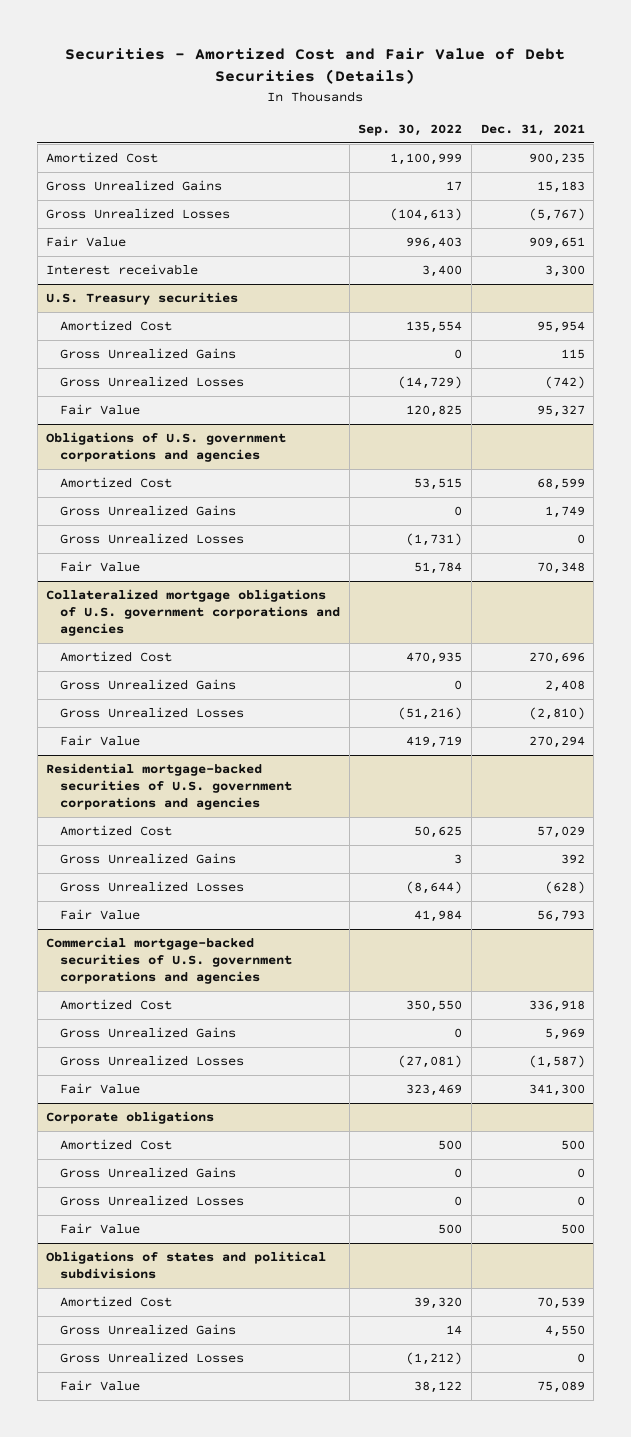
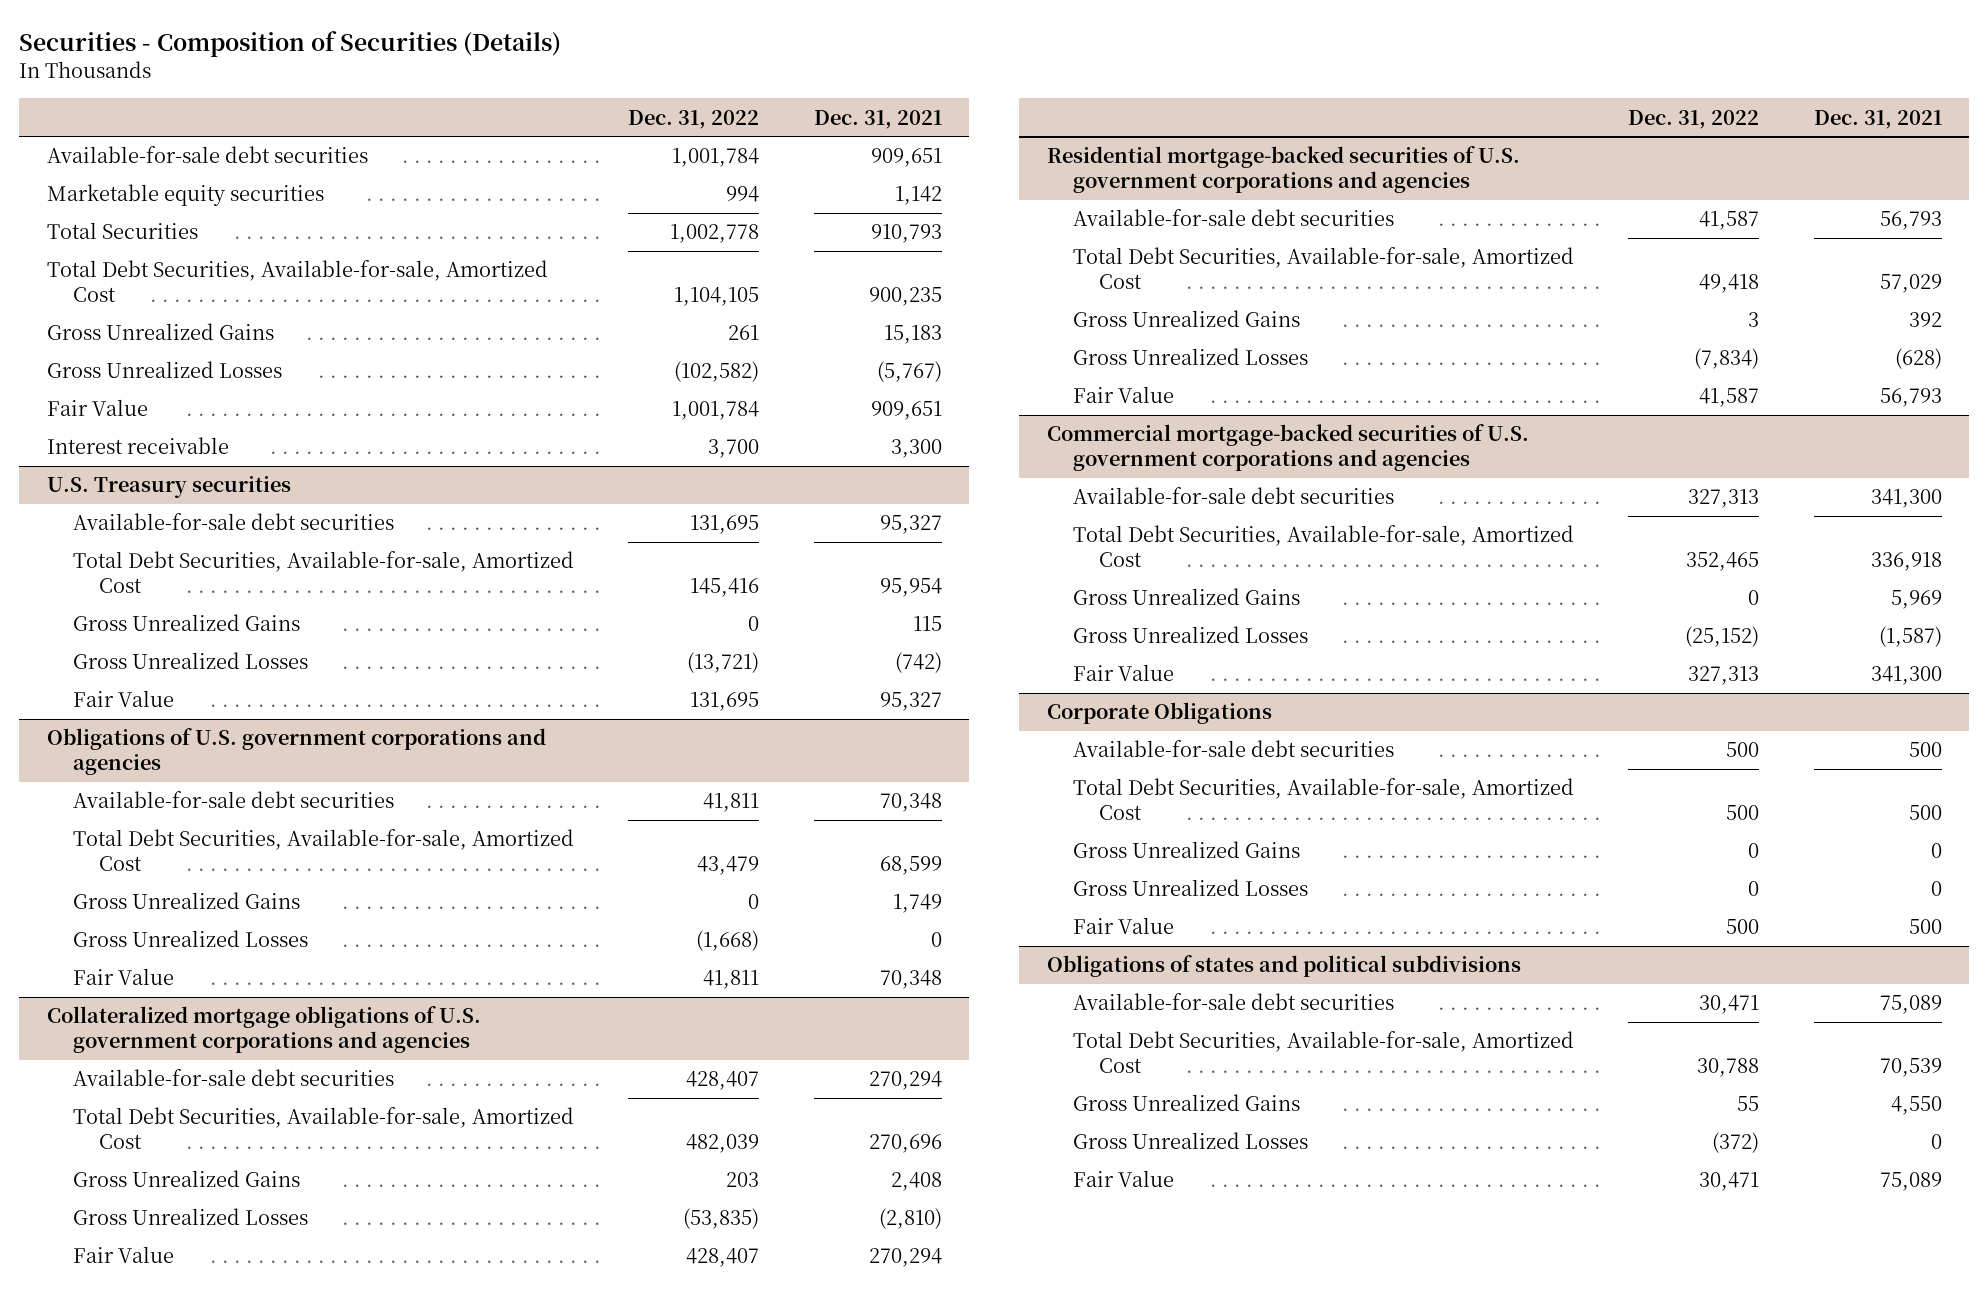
- Securities - Amortized Cost and Fair Value of Debt Securities (Details)
+ Securities - Composition of Securities (Details)
- | Sep. 30, 2022 | Dec. 31, 2021
+ | Dec. 31, 2022 | Dec. 31, 2021
- Amortized Cost | 1,100,999 | 900,235
+ Available-for-sale debt securities | 1,001,784 | 909,651
+ Marketable equity securities | 994 | 1,142
+ Total Securities | 1,002,778 | 910,793
+ Total Debt Securities, Available-for-sale, Amortized Cost | 1,104,105 | 900,235
@ U.S. Treasury securities
- Amortized Cost | 135,554 | 95,954
+ Available-for-sale debt securities | 131,695 | 95,327
+ Total Debt Securities, Available-for-sale, Amortized Cost | 145,416 | 95,954
@ Obligations of U.S. government corporations and agencies
- Amortized Cost | 53,515 | 68,599
+ Available-for-sale debt securities | 41,811 | 70,348
+ Total Debt Securities, Available-for-sale, Amortized Cost | 43,479 | 68,599
@ Collateralized mortgage obligations of U.S. government corporations and agencies
- Amortized Cost | 470,935 | 270,696
+ Available-for-sale debt securities | 428,407 | 270,294
+ Total Debt Securities, Available-for-sale, Amortized Cost | 482,039 | 270,696
@ Residential mortgage-backed securities of U.S. government corporations and agencies
- Amortized Cost | 50,625 | 57,029
+ Available-for-sale debt securities | 41,587 | 56,793
+ Total Debt Securities, Available-for-sale, Amortized Cost | 49,418 | 57,029
@ Commercial mortgage-backed securities of U.S. government corporations and agencies
- Amortized Cost | 350,550 | 336,918
+ Available-for-sale debt securities | 327,313 | 341,300
+ Total Debt Securities, Available-for-sale, Amortized Cost | 352,465 | 336,918
- Corporate obligations
- Amortized Cost | 500 | 500
+ Corporate Obligations
+ Available-for-sale debt securities | 500 | 500
+ Total Debt Securities, Available-for-sale, Amortized Cost | 500 | 500
@ Obligations of states and political subdivisions
- Amortized Cost | 39,320 | 70,539
+ Available-for-sale debt securities | 30,471 | 75,089
+ Total Debt Securities, Available-for-sale, Amortized Cost | 30,788 | 70,539

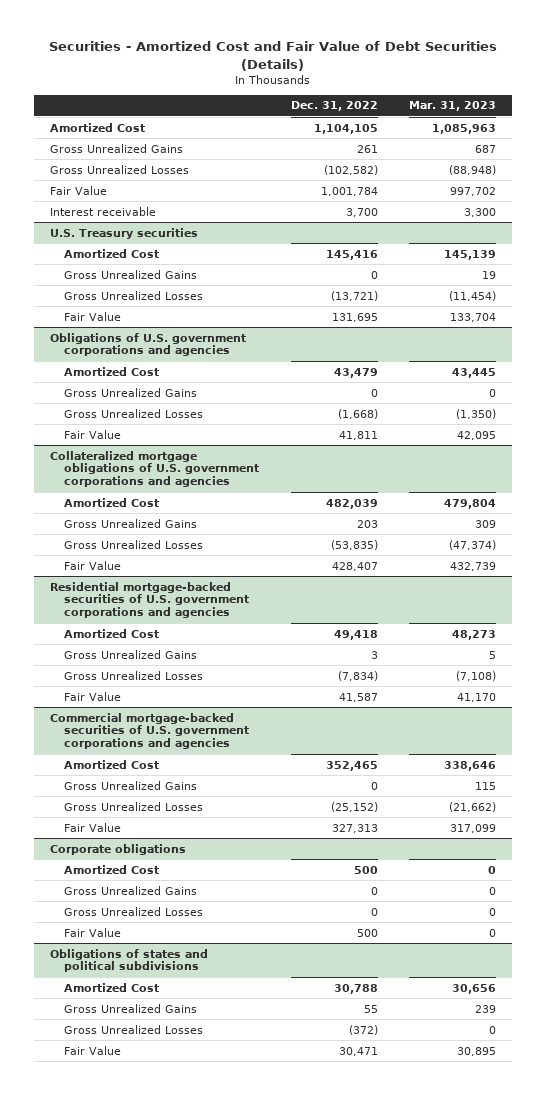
- Securities - Composition of Securities (Details)
+ Securities - Amortized Cost and Fair Value of Debt Securities (Details)
- | Dec. 31, 2022 | Dec. 31, 2021
+ | Dec. 31, 2022 | Mar. 31, 2023
- Available-for-sale debt securities | 1,001,784 | 909,651
- Marketable equity securities | 994 | 1,142
- Total Securities | 1,002,778 | 910,793
- Total Debt Securities, Available-for-sale, Amortized Cost | 1,104,105 | 900,235
+ Amortized Cost | 1,104,105 | 1,085,963
@ U.S. Treasury securities
- Available-for-sale debt securities | 131,695 | 95,327
- Total Debt Securities, Available-for-sale, Amortized Cost | 145,416 | 95,954
+ Amortized Cost | 145,416 | 145,139
@ Obligations of U.S. government corporations and agencies
- Available-for-sale debt securities | 41,811 | 70,348
- Total Debt Securities, Available-for-sale, Amortized Cost | 43,479 | 68,599
+ Amortized Cost | 43,479 | 43,445
@ Collateralized mortgage obligations of U.S. government corporations and agencies
- Available-for-sale debt securities | 428,407 | 270,294
- Total Debt Securities, Available-for-sale, Amortized Cost | 482,039 | 270,696
+ Amortized Cost | 482,039 | 479,804
@ Residential mortgage-backed securities of U.S. government corporations and agencies
- Available-for-sale debt securities | 41,587 | 56,793
- Total Debt Securities, Available-for-sale, Amortized Cost | 49,418 | 57,029
+ Amortized Cost | 49,418 | 48,273
@ Commercial mortgage-backed securities of U.S. government corporations and agencies
- Available-for-sale debt securities | 327,313 | 341,300
- Total Debt Securities, Available-for-sale, Amortized Cost | 352,465 | 336,918
+ Amortized Cost | 352,465 | 338,646
- Corporate Obligations
- Available-for-sale debt securities | 500 | 500
- Total Debt Securities, Available-for-sale, Amortized Cost | 500 | 500
+ Corporate obligations
+ Amortized Cost | 500 | 0
@ Obligations of states and political subdivisions
- Available-for-sale debt securities | 30,471 | 75,089
- Total Debt Securities, Available-for-sale, Amortized Cost | 30,788 | 70,539
+ Amortized Cost | 30,788 | 30,656

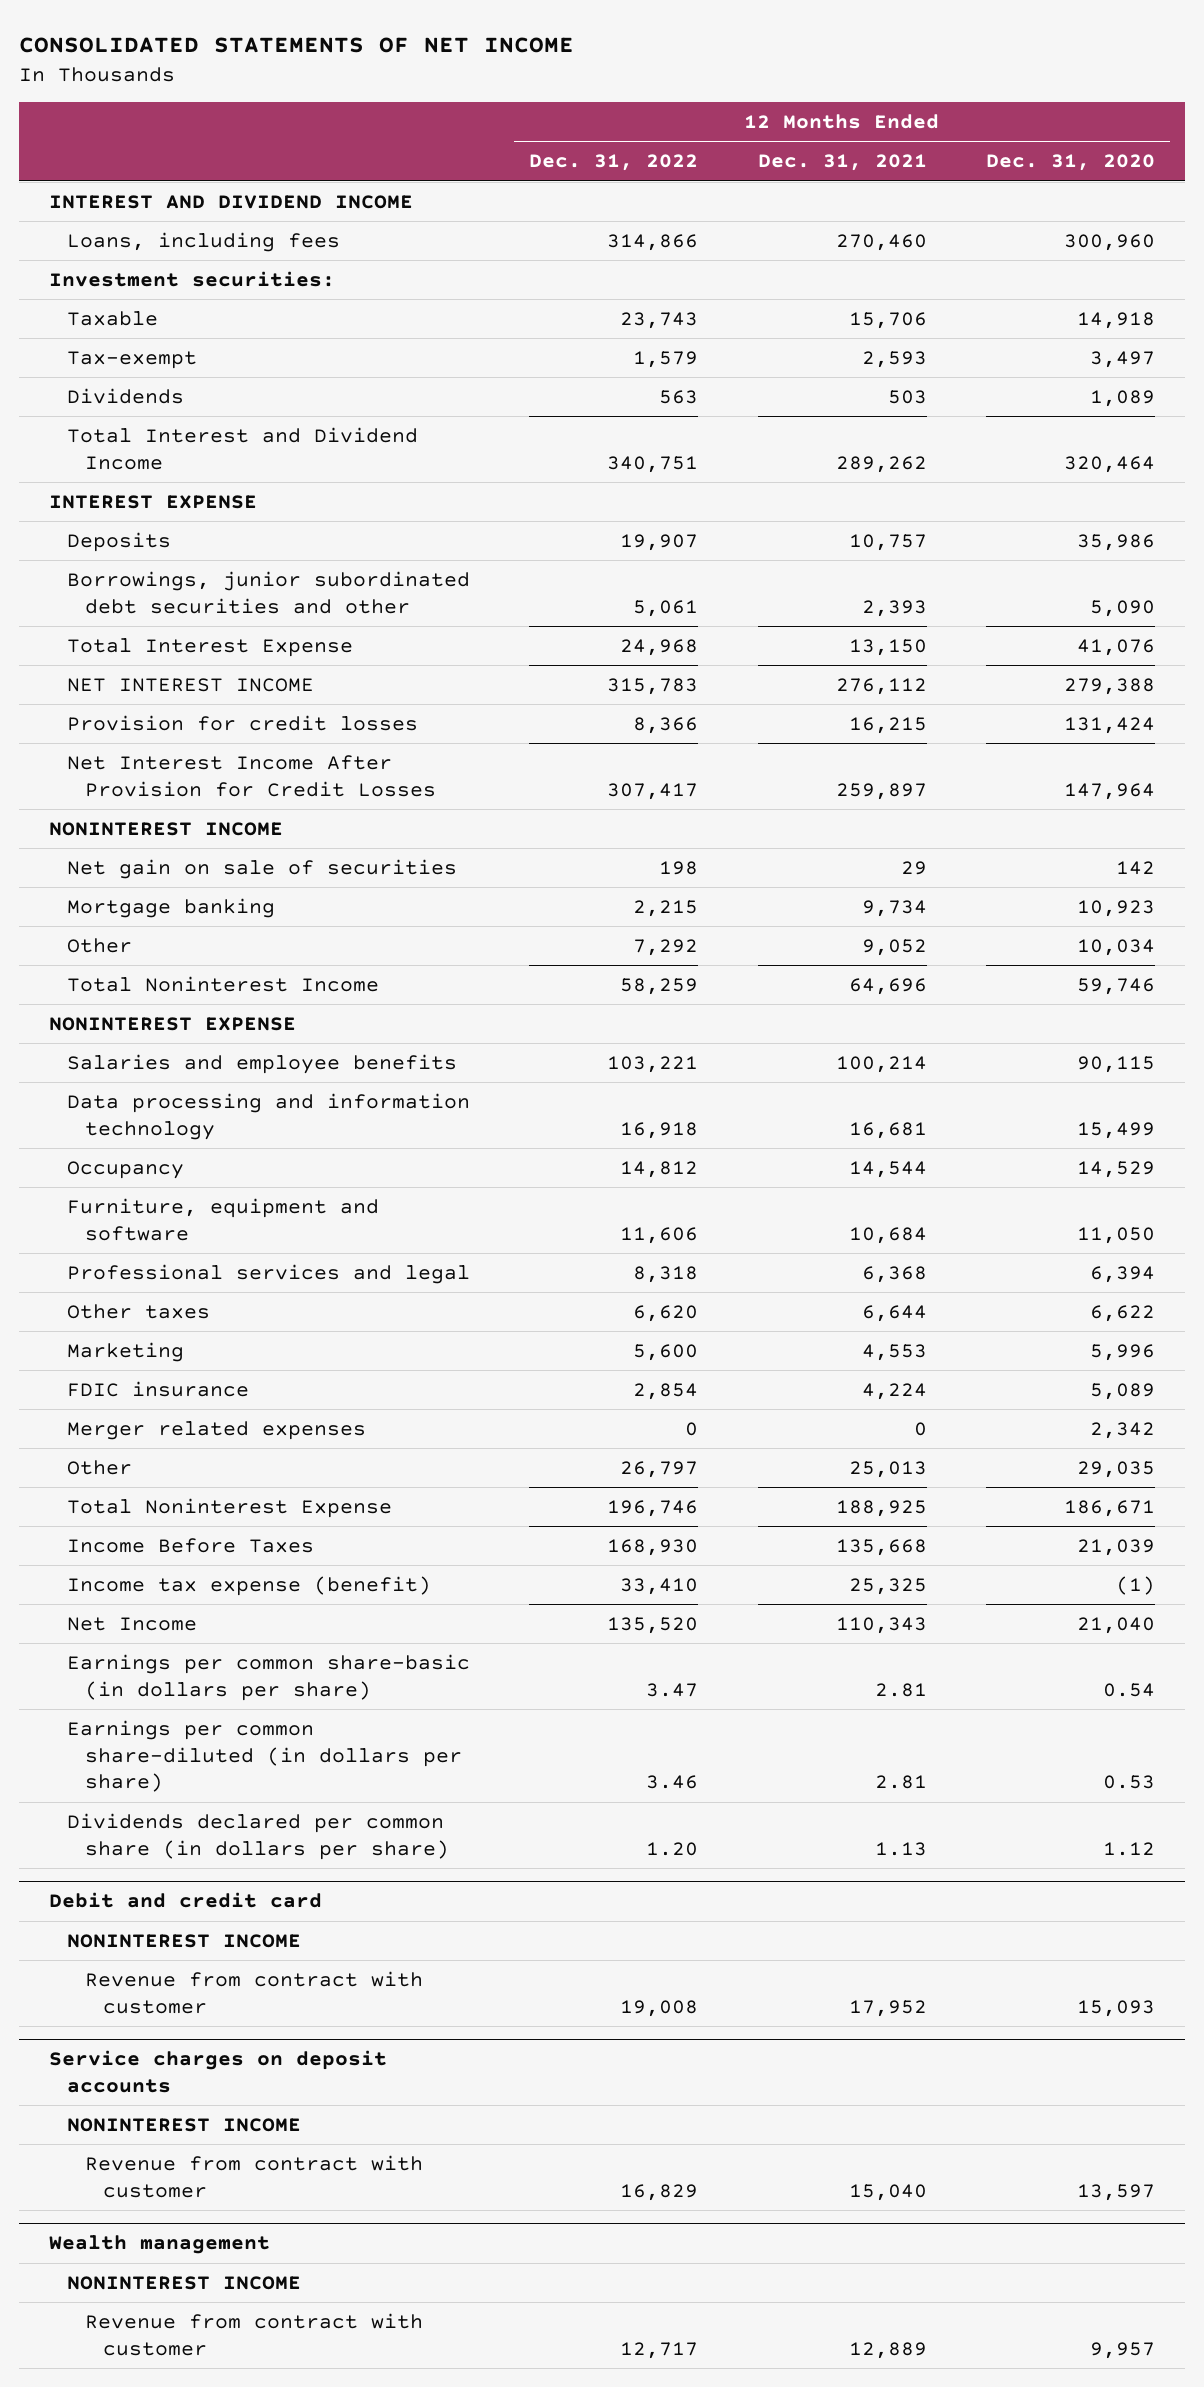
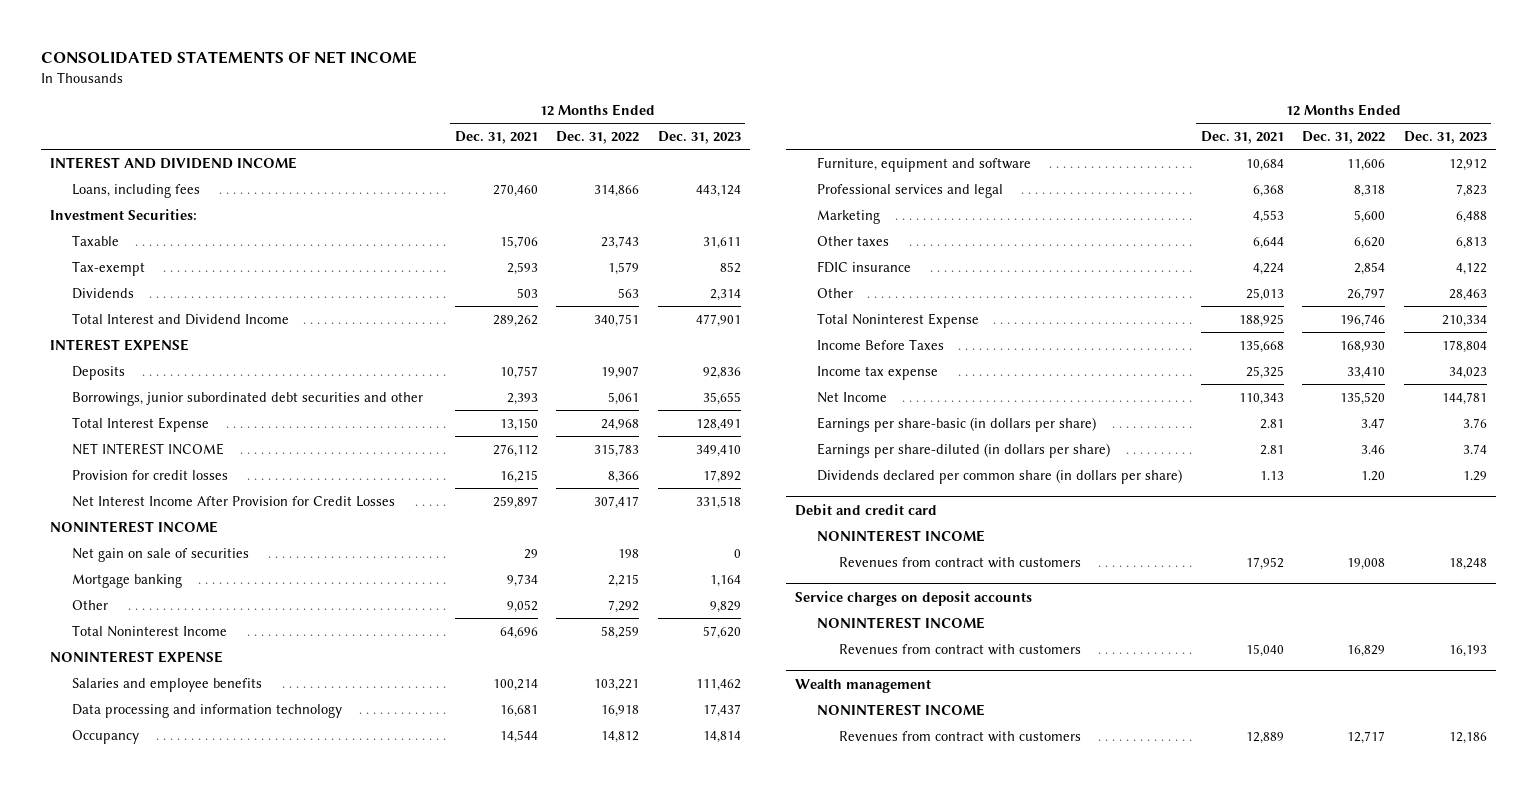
- | 12 Months Ended Dec. 31, 2022 | 12 Months Ended Dec. 31, 2021 | 12 Months Ended Dec. 31, 2020
+ | 12 Months Ended Dec. 31, 2021 | 12 Months Ended Dec. 31, 2022 | 12 Months Ended Dec. 31, 2023
- Investment securities:
+ Investment Securities:
moved down: Other taxes | 6,644 | 6,620 | 6,813
- Merger related expenses | 0 | 0 | 2,342
- Income tax expense (benefit) | 33,410 | 25,325 | (1)
+ Income tax expense | 25,325 | 33,410 | 34,023
- Earnings per common share-basic (in dollars per share) | 3.47 | 2.81 | 0.54
- Earnings per common share-diluted (in dollars per share) | 3.46 | 2.81 | 0.53
+ Earnings per share-basic (in dollars per share) | 2.81 | 3.47 | 3.76
+ Earnings per share-diluted (in dollars per share) | 2.81 | 3.46 | 3.74
@ Debit and credit card
- Revenue from contract with customer | 19,008 | 17,952 | 15,093
+ Revenues from contract with customers | 17,952 | 19,008 | 18,248
@ Service charges on deposit accounts
- Revenue from contract with customer | 16,829 | 15,040 | 13,597
+ Revenues from contract with customers | 15,040 | 16,829 | 16,193
@ Wealth management
- Revenue from contract with customer | 12,717 | 12,889 | 9,957
+ Revenues from contract with customers | 12,889 | 12,717 | 12,186

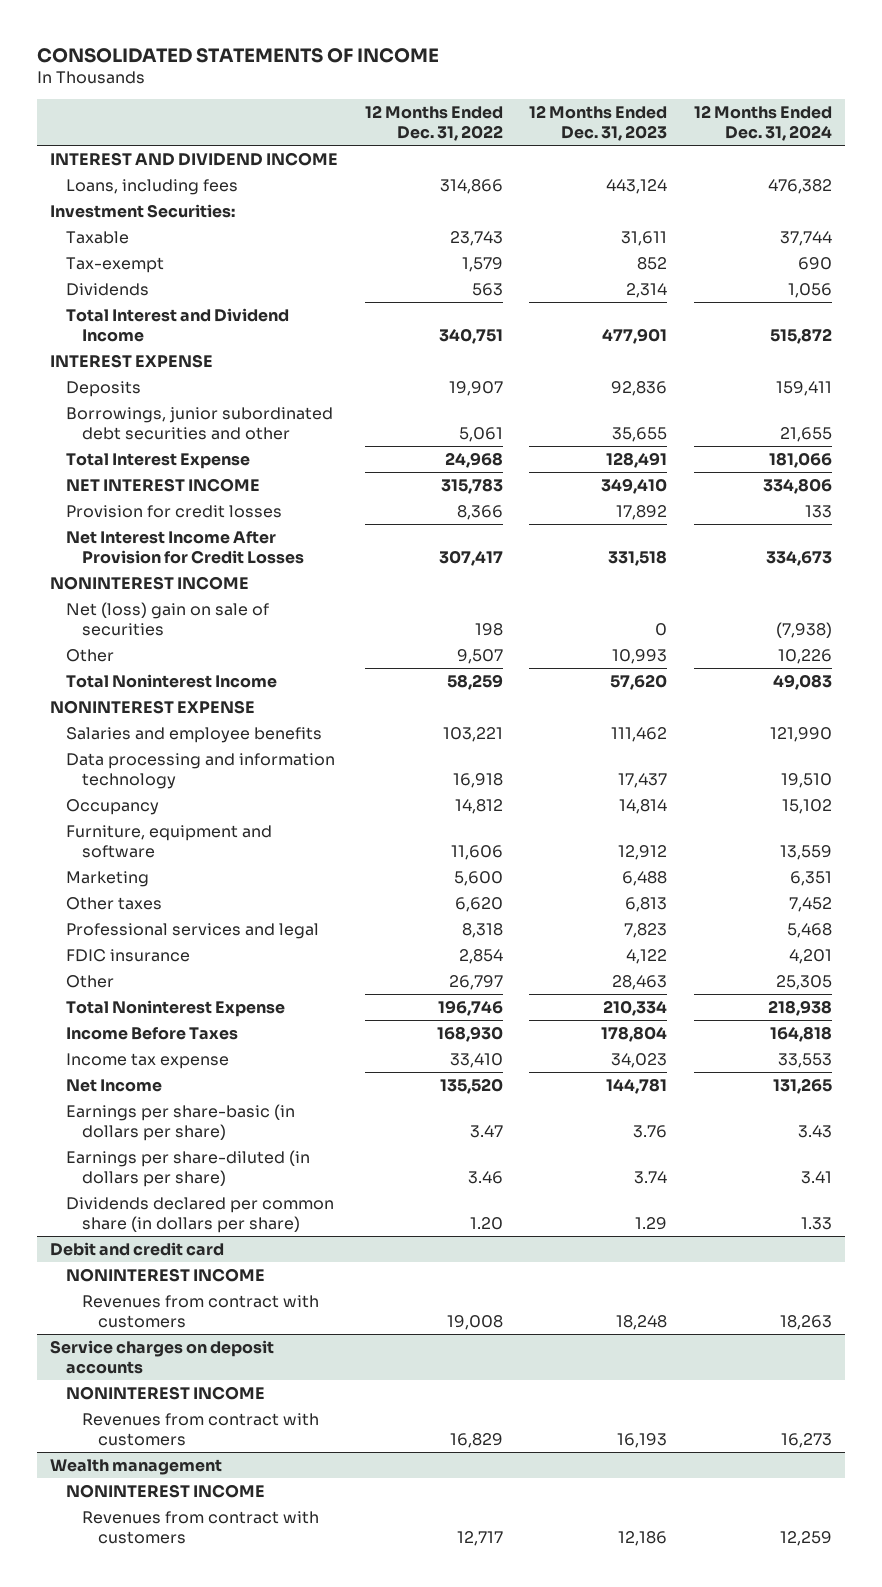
- CONSOLIDATED STATEMENTS OF NET INCOME
+ CONSOLIDATED STATEMENTS OF INCOME
- | 12 Months Ended Dec. 31, 2021 | 12 Months Ended Dec. 31, 2022 | 12 Months Ended Dec. 31, 2023
+ | 12 Months Ended Dec. 31, 2022 | 12 Months Ended Dec. 31, 2023 | 12 Months Ended Dec. 31, 2024
- Net gain on sale of securities | 29 | 198 | 0
- Mortgage banking | 9,734 | 2,215 | 1,164
- Other | 9,052 | 7,292 | 9,829
+ Net (loss) gain on sale of securities | 198 | 0 | (7,938)
+ Other | 9,507 | 10,993 | 10,226
moved down: Professional services and legal | 8,318 | 7,823 | 5,468

